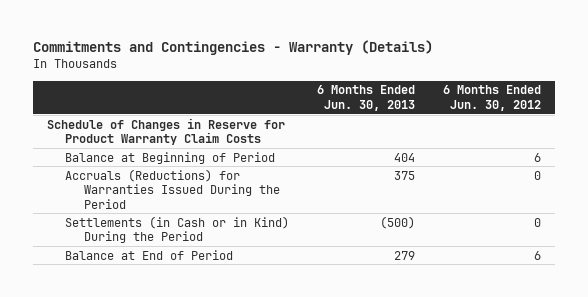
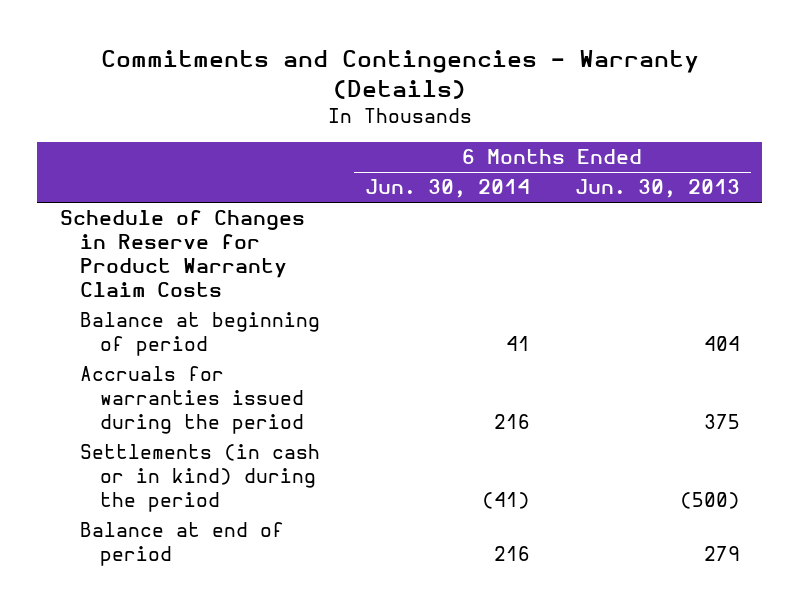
- | 6 Months Ended Jun. 30, 2013 | 6 Months Ended Jun. 30, 2012
+ | 6 Months Ended Jun. 30, 2014 | 6 Months Ended Jun. 30, 2013
- Balance at Beginning of Period | 404 | 6
- Accruals (Reductions) for Warranties Issued During the Period | 375 | 0
- Settlements (in Cash or in Kind) During the Period | (500) | 0
- Balance at End of Period | 279 | 6
+ Balance at beginning of period | 41 | 404
+ Accruals for warranties issued during the period | 216 | 375
+ Settlements (in cash or in kind) during the period | (41) | (500)
+ Balance at end of period | 216 | 279

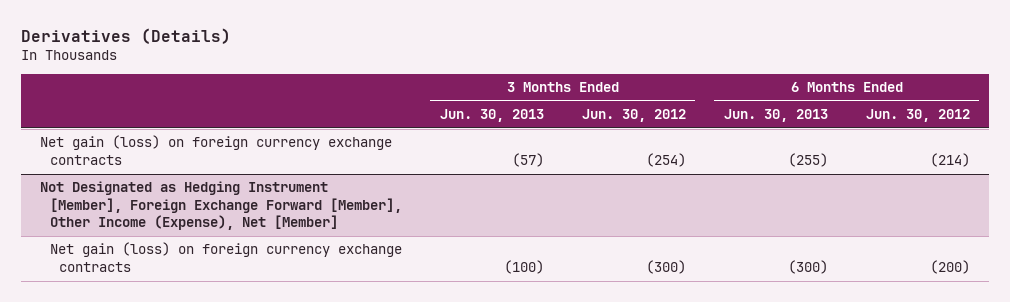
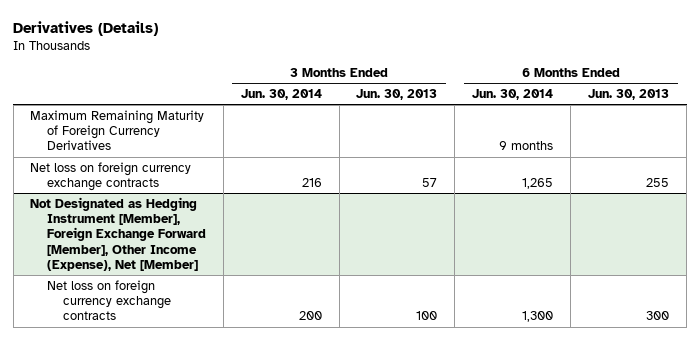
- | 3 Months Ended Jun. 30, 2013 | 3 Months Ended Jun. 30, 2012 | 6 Months Ended Jun. 30, 2013 | 6 Months Ended Jun. 30, 2012
+ | 3 Months Ended Jun. 30, 2014 | 3 Months Ended Jun. 30, 2013 | 6 Months Ended Jun. 30, 2014 | 6 Months Ended Jun. 30, 2013
- Net gain (loss) on foreign currency exchange contracts | (57) | (254) | (255) | (214)
+ Maximum Remaining Maturity of Foreign Currency Derivatives | | | 9 months |
+ Net loss on foreign currency exchange contracts | 216 | 57 | 1,265 | 255
@ Not Designated as Hedging Instrument [Member], Foreign Exchange Forward [Member], Other Income (Expense), Net [Member]
- Net gain (loss) on foreign currency exchange contracts | (100) | (300) | (300) | (200)
+ Net loss on foreign currency exchange contracts | 200 | 100 | 1,300 | 300

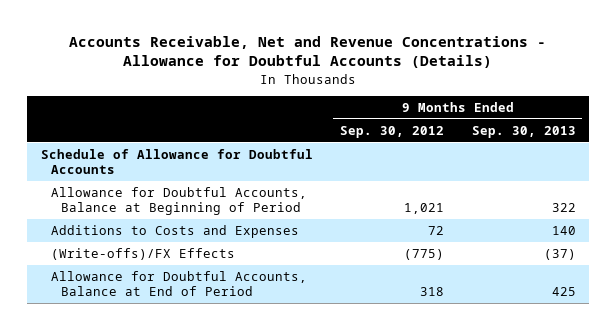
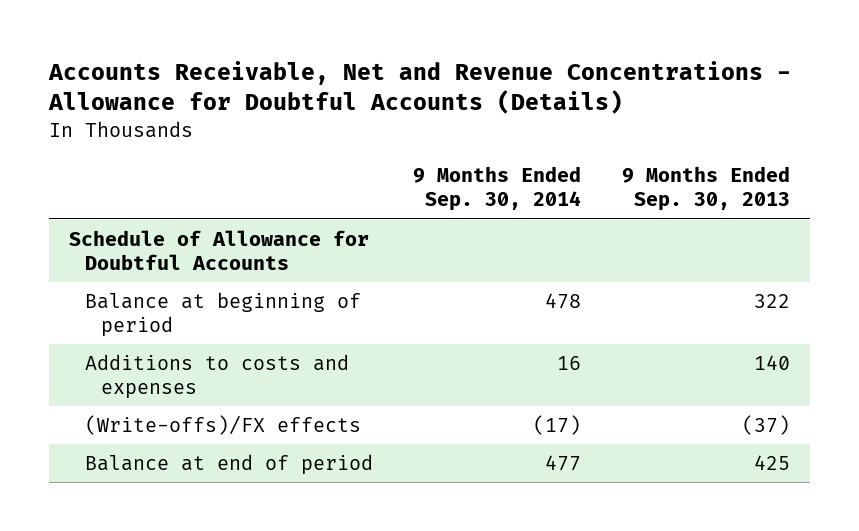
- | 9 Months Ended Sep. 30, 2012 | 9 Months Ended Sep. 30, 2013
+ | 9 Months Ended Sep. 30, 2014 | 9 Months Ended Sep. 30, 2013
- Allowance for Doubtful Accounts, Balance at Beginning of Period | 1,021 | 322
- Additions to Costs and Expenses | 72 | 140
- (Write-offs)/FX Effects | (775) | (37)
- Allowance for Doubtful Accounts, Balance at End of Period | 318 | 425
+ Balance at beginning of period | 478 | 322
+ Additions to costs and expenses | 16 | 140
+ (Write-offs)/FX effects | (17) | (37)
+ Balance at end of period | 477 | 425

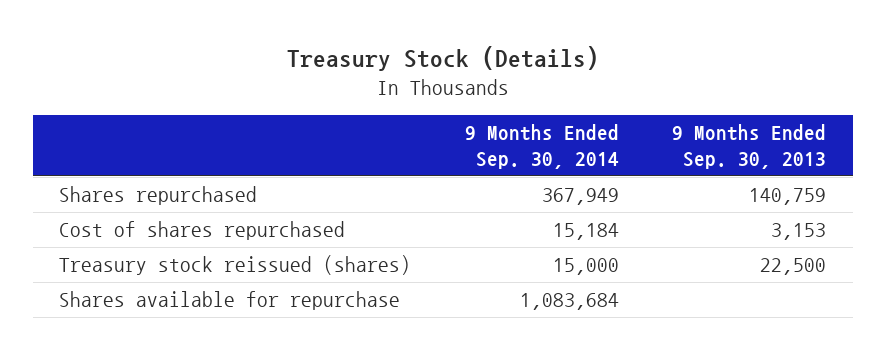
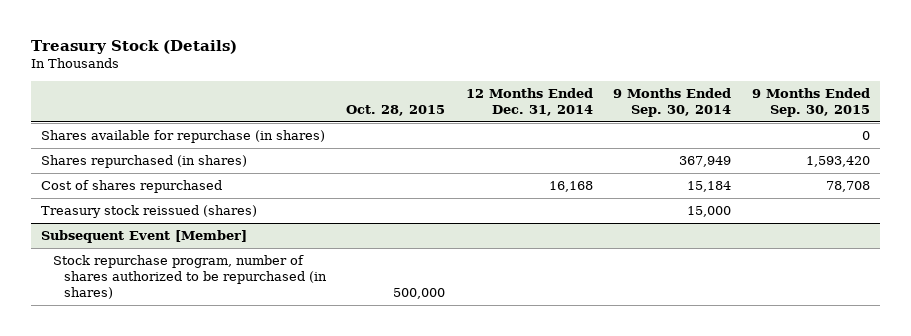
- | 9 Months Ended Sep. 30, 2014 | 9 Months Ended Sep. 30, 2013
+ | Oct. 28, 2015 | 12 Months Ended Dec. 31, 2014 | 9 Months Ended Sep. 30, 2014 | 9 Months Ended Sep. 30, 2015
- Shares repurchased | 367,949 | 140,759
+ Shares available for repurchase (in shares) | | | | 0
+ Shares repurchased (in shares) | | | 367,949 | 1,593,420
- Shares available for repurchase | 1,083,684 |
+ Subsequent Event [Member]
+ Stock repurchase program, number of shares authorized to be repurchased (in shares) | 500,000 | | |

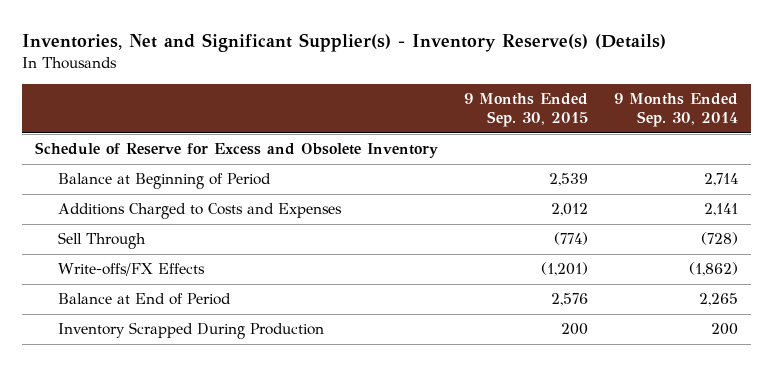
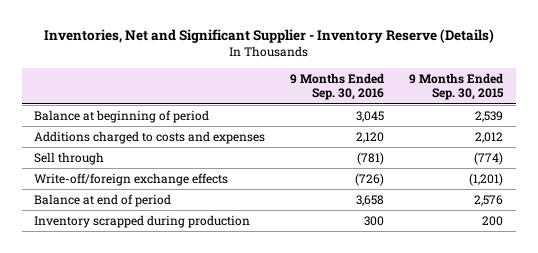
- Inventories, Net and Significant Supplier(s) - Inventory Reserve(s) (Details)
+ Inventories, Net and Significant Supplier - Inventory Reserve (Details)
- | 9 Months Ended Sep. 30, 2015 | 9 Months Ended Sep. 30, 2014
+ | 9 Months Ended Sep. 30, 2016 | 9 Months Ended Sep. 30, 2015
- Schedule of Reserve for Excess and Obsolete Inventory
- Balance at Beginning of Period | 2,539 | 2,714
- Additions Charged to Costs and Expenses | 2,012 | 2,141
- Sell Through | (774) | (728)
- Write-offs/FX Effects | (1,201) | (1,862)
- Balance at End of Period | 2,576 | 2,265
- Inventory Scrapped During Production | 200 | 200
+ Balance at beginning of period | 3,045 | 2,539
+ Additions charged to costs and expenses | 2,120 | 2,012
+ Sell through | (781) | (774)
+ Write-off/foreign exchange effects | (726) | (1,201)
+ Balance at end of period | 3,658 | 2,576
+ Inventory scrapped during production | 300 | 200

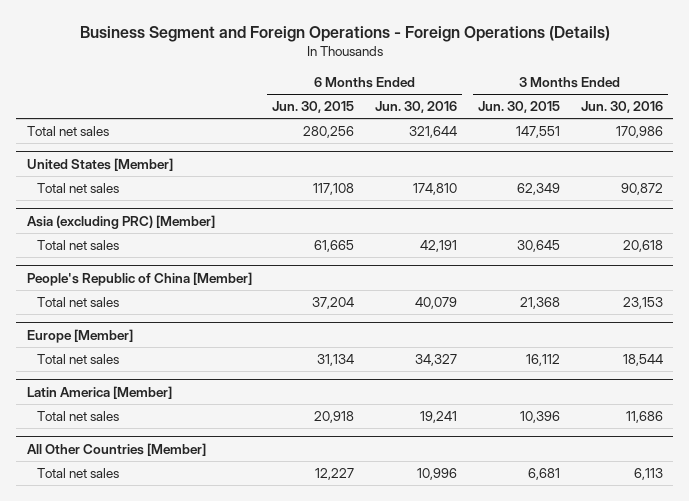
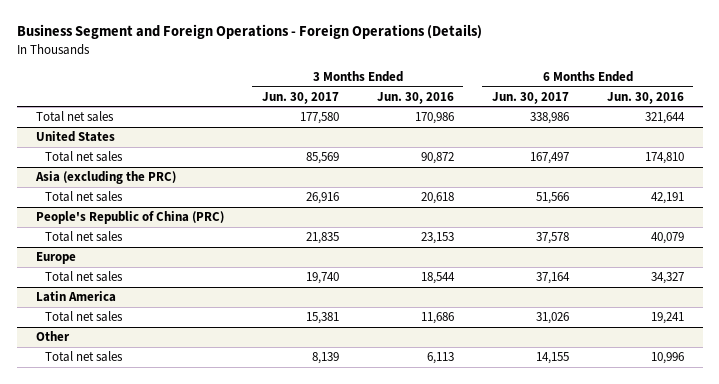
- | 6 Months Ended Jun. 30, 2015 | 6 Months Ended Jun. 30, 2016 | 3 Months Ended Jun. 30, 2015 | 3 Months Ended Jun. 30, 2016
+ | 3 Months Ended Jun. 30, 2017 | 3 Months Ended Jun. 30, 2016 | 6 Months Ended Jun. 30, 2017 | 6 Months Ended Jun. 30, 2016
- United States [Member]
+ United States
- Asia (excluding PRC) [Member]
+ Asia (excluding the PRC)
- People's Republic of China [Member]
+ People's Republic of China (PRC)
- Europe [Member]
+ Europe
- Latin America [Member]
+ Latin America
- All Other Countries [Member]
+ Other

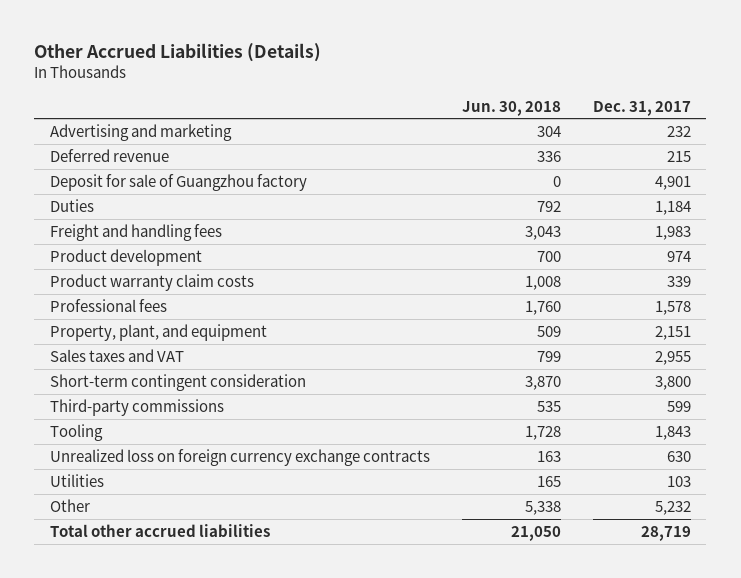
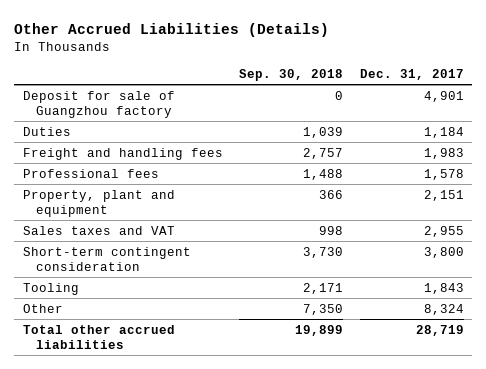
- | Jun. 30, 2018 | Dec. 31, 2017
+ | Sep. 30, 2018 | Dec. 31, 2017
- Advertising and marketing | 304 | 232
- Deferred revenue | 336 | 215
- Product development | 700 | 974
- Product warranty claim costs | 1,008 | 339
- Property, plant, and equipment | 509 | 2,151
+ Property, plant and equipment | 366 | 2,151
- Third-party commissions | 535 | 599
- Unrealized loss on foreign currency exchange contracts | 163 | 630
- Utilities | 165 | 103
- Other | 5,338 | 5,232
+ Other | 7,350 | 8,324

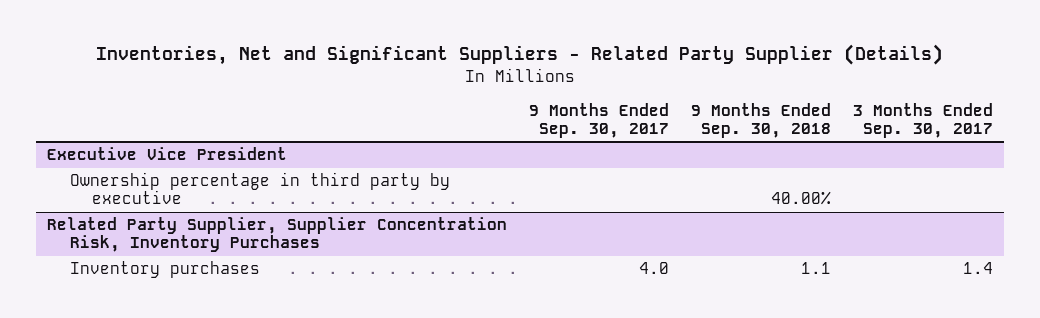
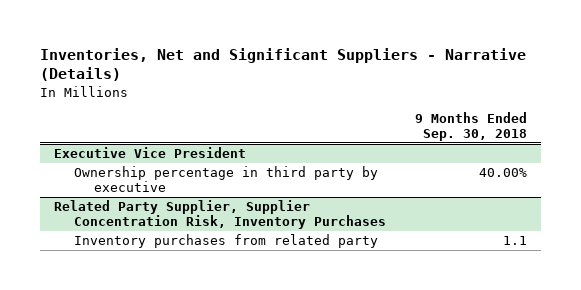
- Inventories, Net and Significant Suppliers - Related Party Supplier (Details)
+ Inventories, Net and Significant Suppliers - Narrative (Details)
- | 9 Months Ended Sep. 30, 2017 | 9 Months Ended Sep. 30, 2018 | 3 Months Ended Sep. 30, 2017
+ | 9 Months Ended Sep. 30, 2018
@ Related Party Supplier, Supplier Concentration Risk, Inventory Purchases
- Inventory purchases | 4.0 | 1.1 | 1.4
+ Inventory purchases from related party | 1.1

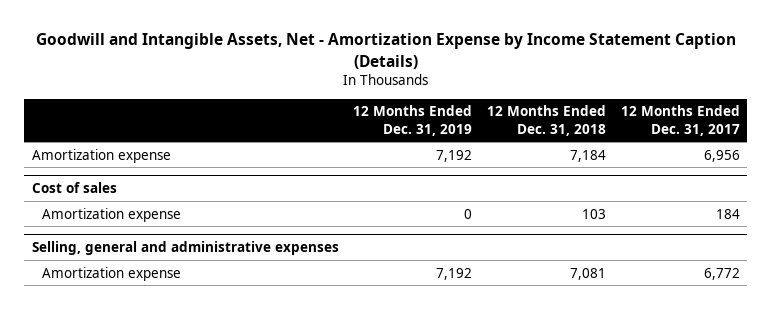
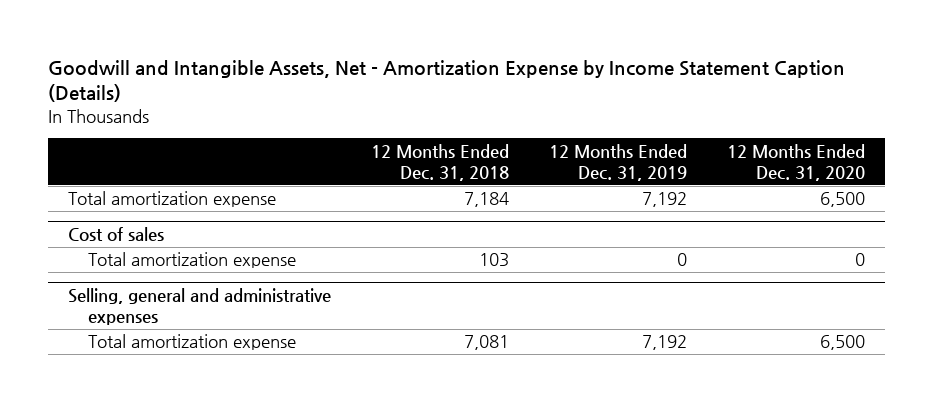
- | 12 Months Ended Dec. 31, 2019 | 12 Months Ended Dec. 31, 2018 | 12 Months Ended Dec. 31, 2017
+ | 12 Months Ended Dec. 31, 2018 | 12 Months Ended Dec. 31, 2019 | 12 Months Ended Dec. 31, 2020
- Amortization expense | 7,192 | 7,184 | 6,956
+ Total amortization expense | 7,184 | 7,192 | 6,500
@ Cost of sales
- Amortization expense | 0 | 103 | 184
+ Total amortization expense | 103 | 0 | 0
@ Selling, general and administrative expenses
- Amortization expense | 7,192 | 7,081 | 6,772
+ Total amortization expense | 7,081 | 7,192 | 6,500

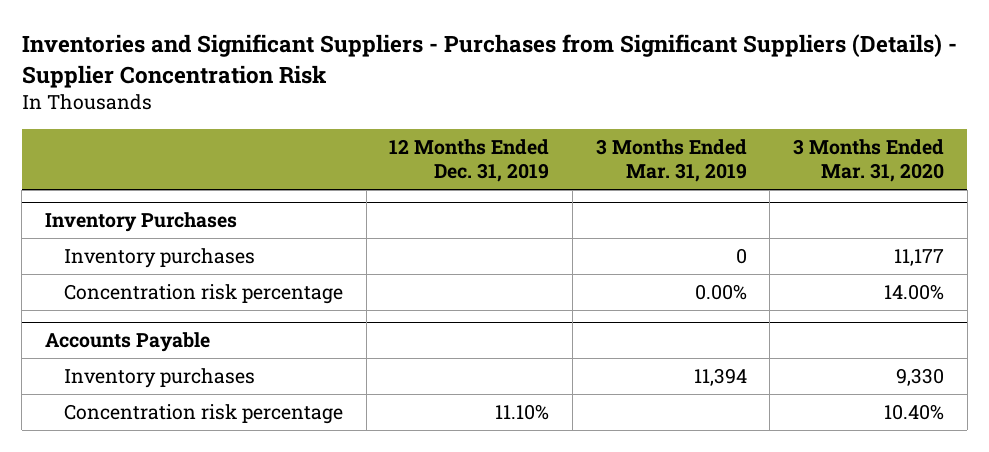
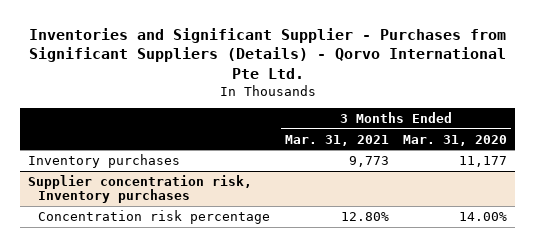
- Inventories and Significant Suppliers - Purchases from Significant Suppliers (Details) - Supplier Concentration Risk
+ Inventories and Significant Supplier - Purchases from Significant Suppliers (Details) - Qorvo International Pte Ltd.
- | 12 Months Ended Dec. 31, 2019 | 3 Months Ended Mar. 31, 2019 | 3 Months Ended Mar. 31, 2020
+ | 3 Months Ended Mar. 31, 2021 | 3 Months Ended Mar. 31, 2020
- Inventory Purchases
+ Supplier concentration risk, Inventory purchases
- Accounts Payable
- Inventory purchases | | 11,394 | 9,330
- Concentration risk percentage | 11.10% | | 10.40%

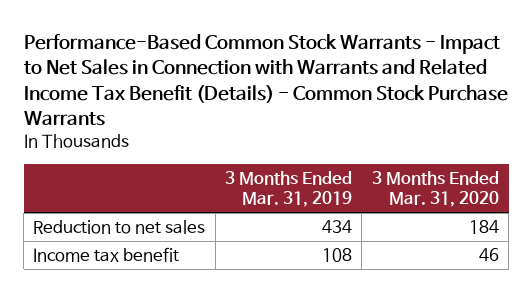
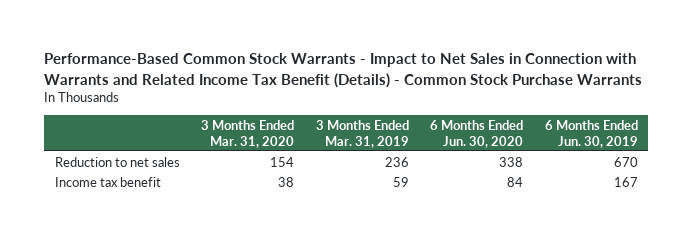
- | 3 Months Ended Mar. 31, 2019 | 3 Months Ended Mar. 31, 2020
+ | 3 Months Ended Mar. 31, 2020 | 3 Months Ended Mar. 31, 2019 | 6 Months Ended Jun. 30, 2020 | 6 Months Ended Jun. 30, 2019
- Reduction to net sales | 434 | 184
- Income tax benefit | 108 | 46
+ Reduction to net sales | 154 | 236 | 338 | 670
+ Income tax benefit | 38 | 59 | 84 | 167

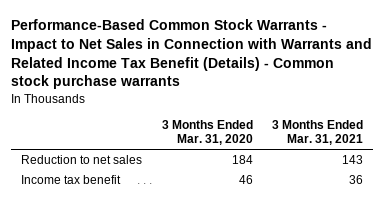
- Performance-Based Common Stock Warrants - Impact to Net Sales in Connection with Warrants and Related Income Tax Benefit (Details) - Common Stock Purchase Warrants
+ Performance-Based Common Stock Warrants - Impact to Net Sales in Connection with Warrants and Related Income Tax Benefit (Details) - Common stock purchase warrants
- | 3 Months Ended Mar. 31, 2020 | 3 Months Ended Mar. 31, 2019 | 6 Months Ended Jun. 30, 2020 | 6 Months Ended Jun. 30, 2019
+ | 3 Months Ended Mar. 31, 2020 | 3 Months Ended Mar. 31, 2021
- Reduction to net sales | 154 | 236 | 338 | 670
- Income tax benefit | 38 | 59 | 84 | 167
+ Reduction to net sales | 184 | 143
+ Income tax benefit | 46 | 36

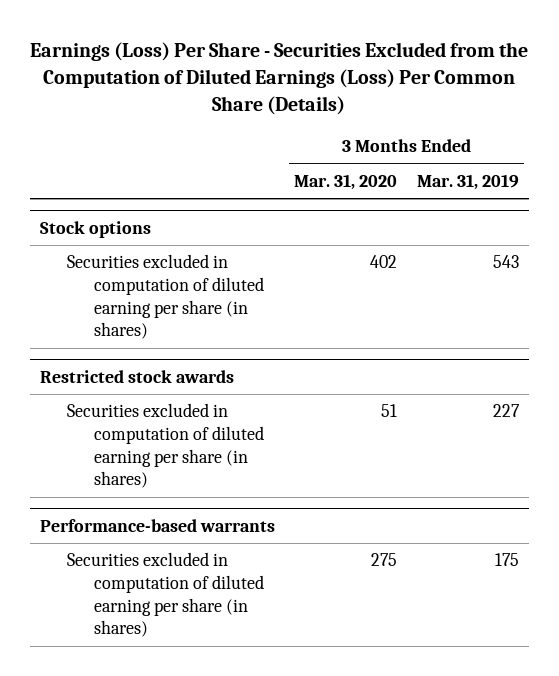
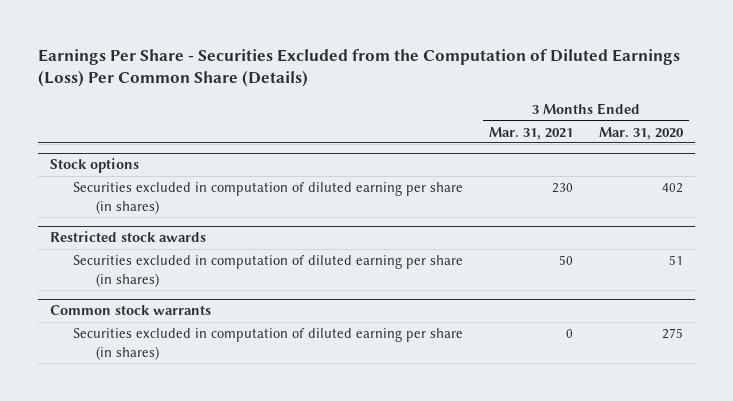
- Earnings (Loss) Per Share - Securities Excluded from the Computation of Diluted Earnings (Loss) Per Common Share (Details)
+ Earnings Per Share - Securities Excluded from the Computation of Diluted Earnings (Loss) Per Common Share (Details)
- | 3 Months Ended Mar. 31, 2020 | 3 Months Ended Mar. 31, 2019
+ | 3 Months Ended Mar. 31, 2021 | 3 Months Ended Mar. 31, 2020
- Performance-based warrants
+ Common stock warrants

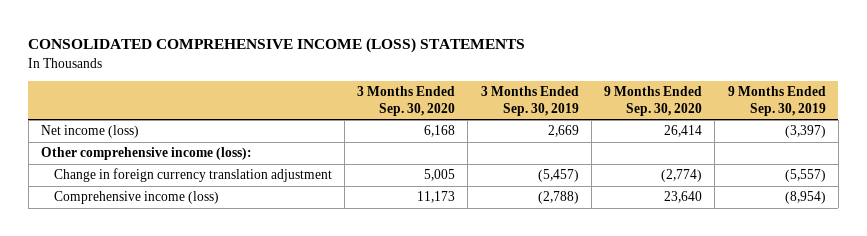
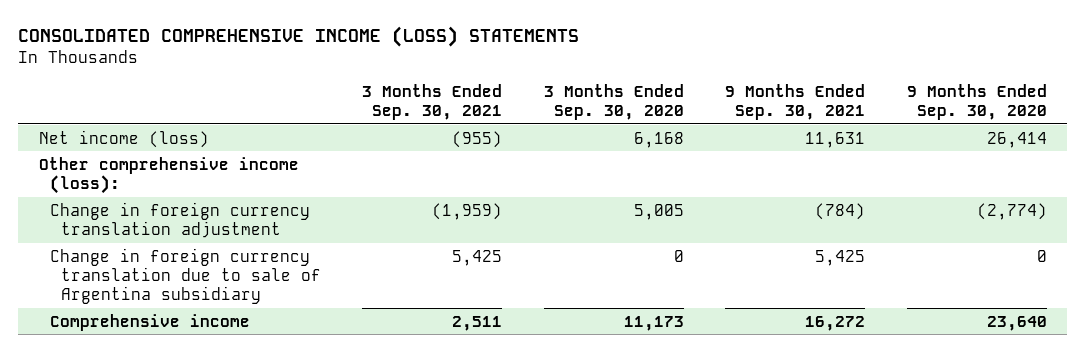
- | 3 Months Ended Sep. 30, 2020 | 3 Months Ended Sep. 30, 2019 | 9 Months Ended Sep. 30, 2020 | 9 Months Ended Sep. 30, 2019
+ | 3 Months Ended Sep. 30, 2021 | 3 Months Ended Sep. 30, 2020 | 9 Months Ended Sep. 30, 2021 | 9 Months Ended Sep. 30, 2020
- Comprehensive income (loss) | 11,173 | (2,788) | 23,640 | (8,954)
+ Change in foreign currency translation due to sale of Argentina subsidiary | 5,425 | 0 | 5,425 | 0
+ Comprehensive income | 2,511 | 11,173 | 16,272 | 23,640

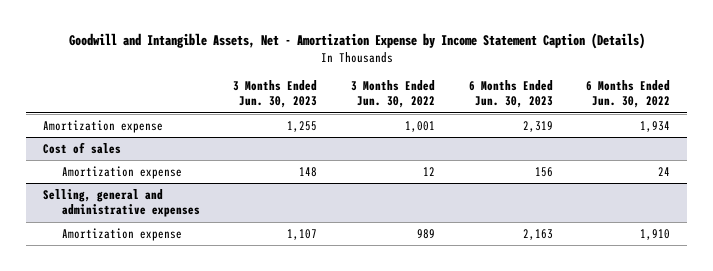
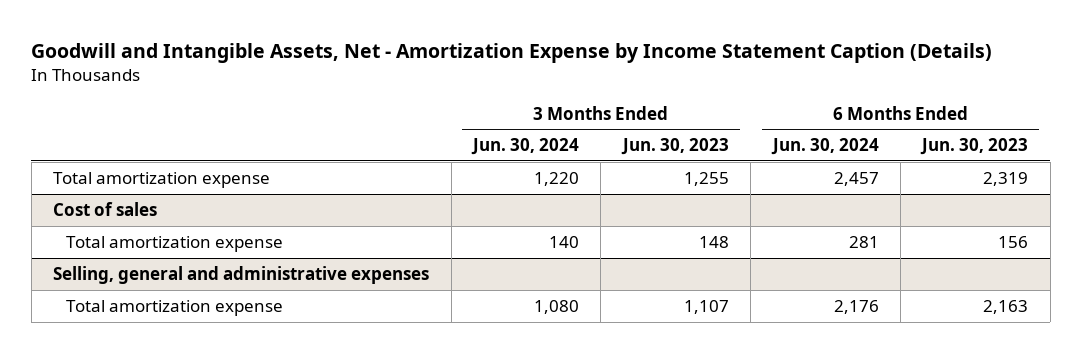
- | 3 Months Ended Jun. 30, 2023 | 3 Months Ended Jun. 30, 2022 | 6 Months Ended Jun. 30, 2023 | 6 Months Ended Jun. 30, 2022
+ | 3 Months Ended Jun. 30, 2024 | 3 Months Ended Jun. 30, 2023 | 6 Months Ended Jun. 30, 2024 | 6 Months Ended Jun. 30, 2023
- Amortization expense | 1,255 | 1,001 | 2,319 | 1,934
+ Total amortization expense | 1,220 | 1,255 | 2,457 | 2,319
@ Cost of sales
- Amortization expense | 148 | 12 | 156 | 24
+ Total amortization expense | 140 | 148 | 281 | 156
@ Selling, general and administrative expenses
- Amortization expense | 1,107 | 989 | 2,163 | 1,910
+ Total amortization expense | 1,080 | 1,107 | 2,176 | 2,163

